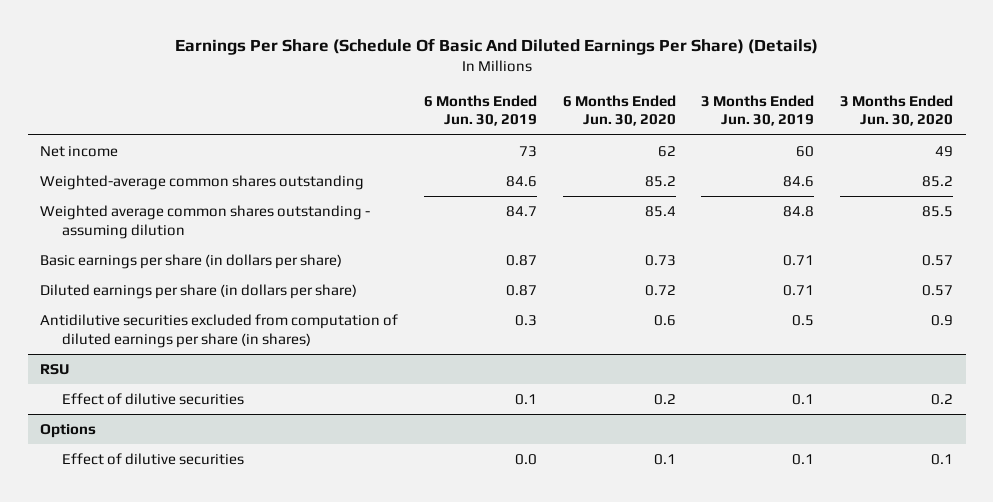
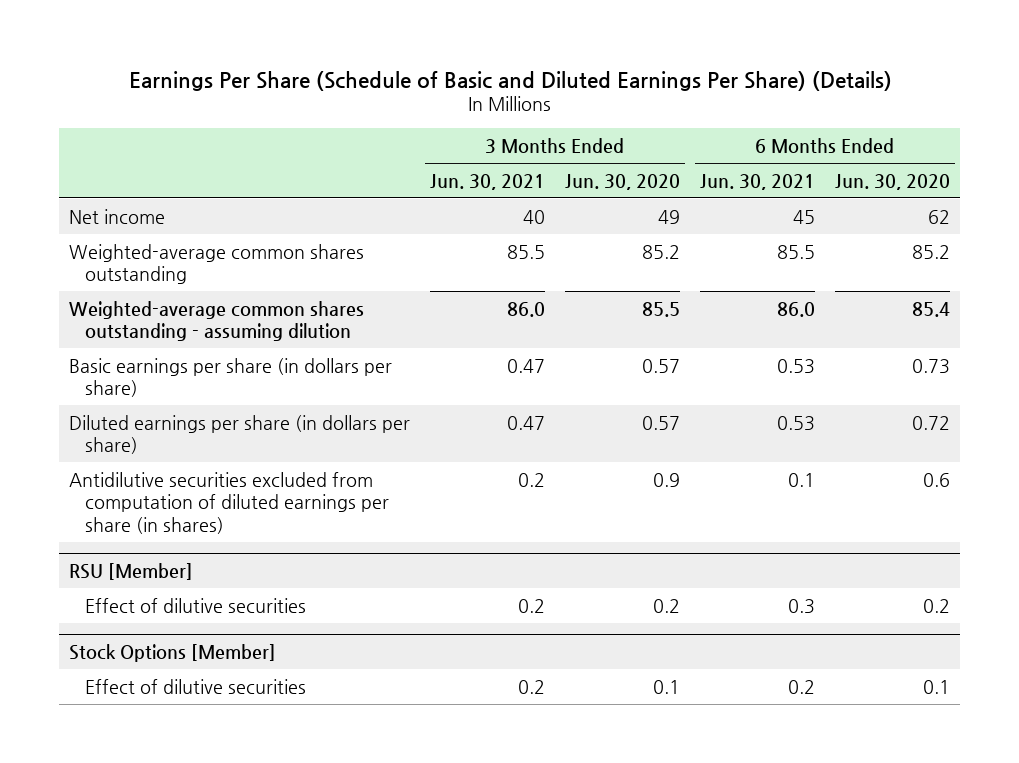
- Earnings Per Share (Schedule Of Basic And Diluted Earnings Per Share) (Details)
+ Earnings Per Share (Schedule of Basic and Diluted Earnings Per Share) (Details)
- | 6 Months Ended Jun. 30, 2019 | 6 Months Ended Jun. 30, 2020 | 3 Months Ended Jun. 30, 2019 | 3 Months Ended Jun. 30, 2020
+ | 3 Months Ended Jun. 30, 2021 | 3 Months Ended Jun. 30, 2020 | 6 Months Ended Jun. 30, 2021 | 6 Months Ended Jun. 30, 2020
- Weighted average common shares outstanding - assuming dilution | 84.7 | 85.4 | 84.8 | 85.5
+ Weighted-average common shares outstanding - assuming dilution | 86.0 | 85.5 | 86.0 | 85.4
- RSU
+ RSU [Member]
- Options
+ Stock Options [Member]

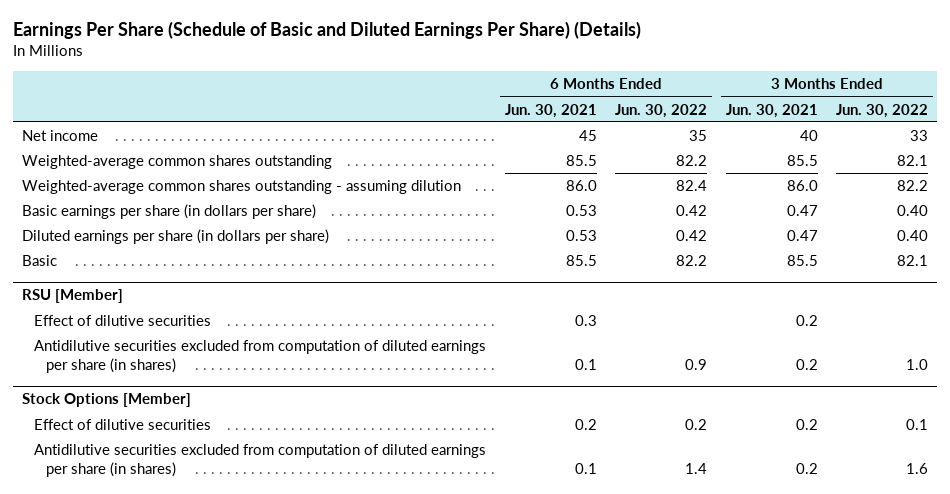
- | 3 Months Ended Jun. 30, 2021 | 3 Months Ended Jun. 30, 2020 | 6 Months Ended Jun. 30, 2021 | 6 Months Ended Jun. 30, 2020
+ | 6 Months Ended Jun. 30, 2021 | 6 Months Ended Jun. 30, 2022 | 3 Months Ended Jun. 30, 2021 | 3 Months Ended Jun. 30, 2022
- Antidilutive securities excluded from computation of diluted earnings per share (in shares) | 0.2 | 0.9 | 0.1 | 0.6
+ Basic | 85.5 | 82.2 | 85.5 | 82.1
@ RSU [Member]
+ Antidilutive securities excluded from computation of diluted earnings per share (in shares) | 0.1 | 0.9 | 0.2 | 1.0
@ Stock Options [Member]
+ Antidilutive securities excluded from computation of diluted earnings per share (in shares) | 0.1 | 1.4 | 0.2 | 1.6

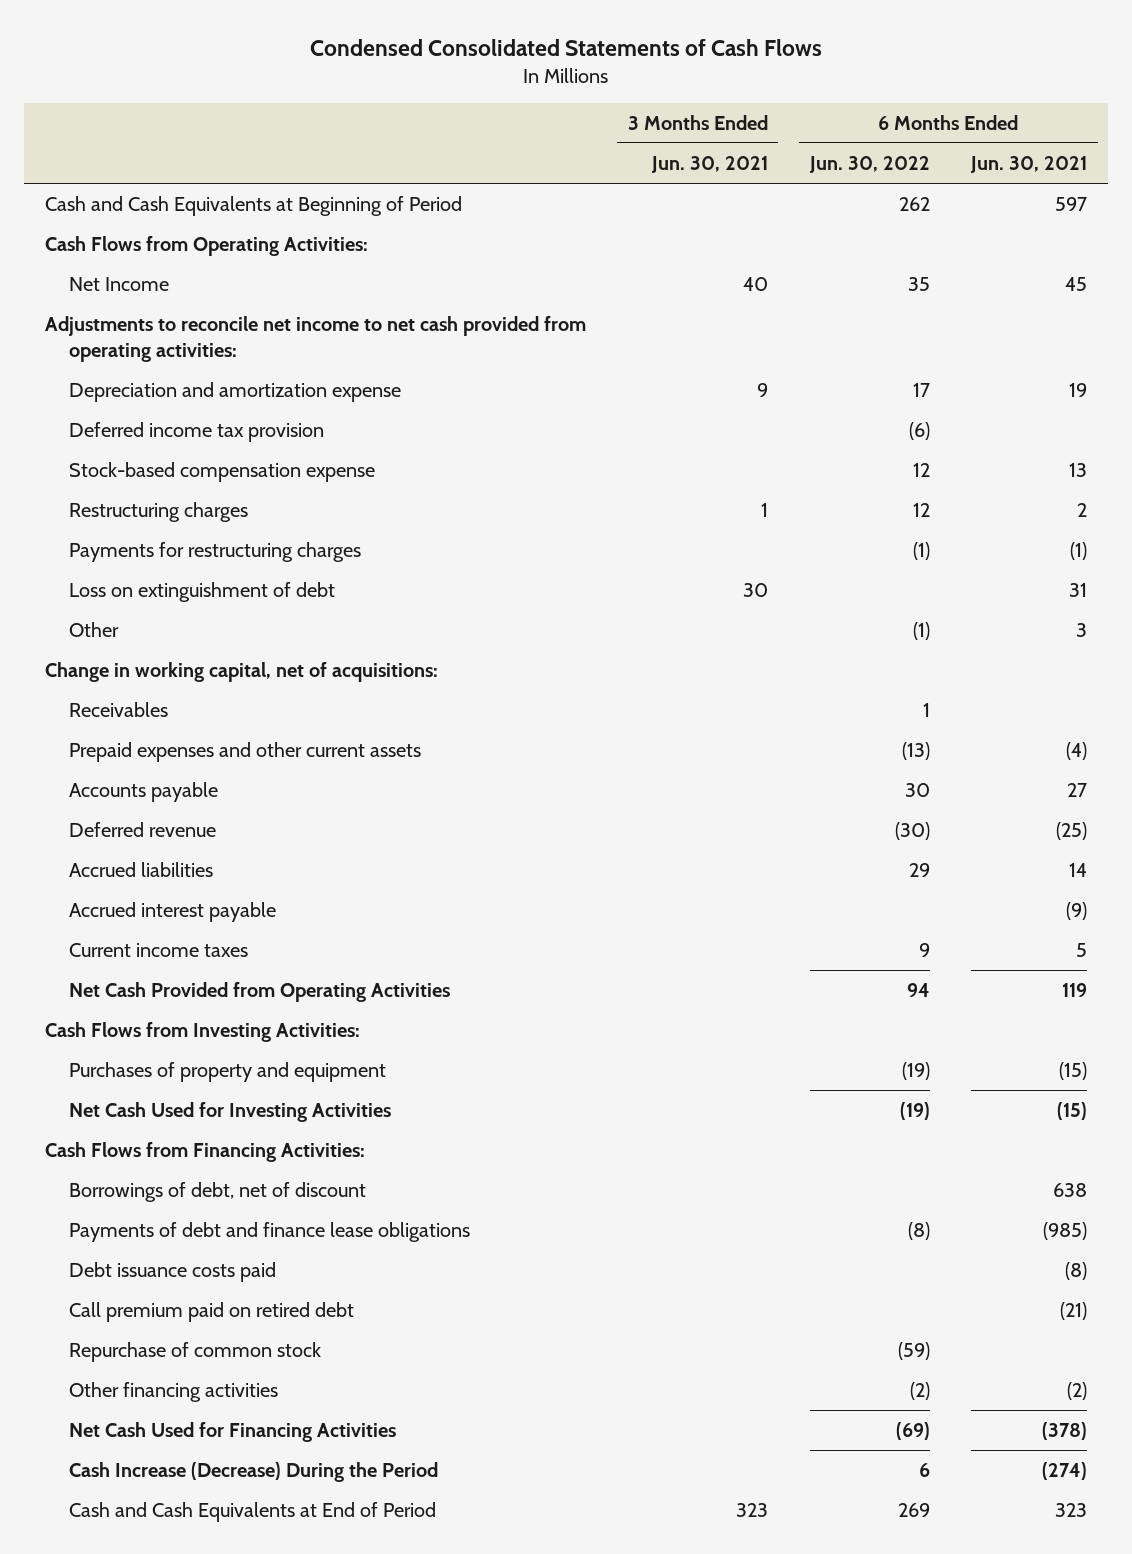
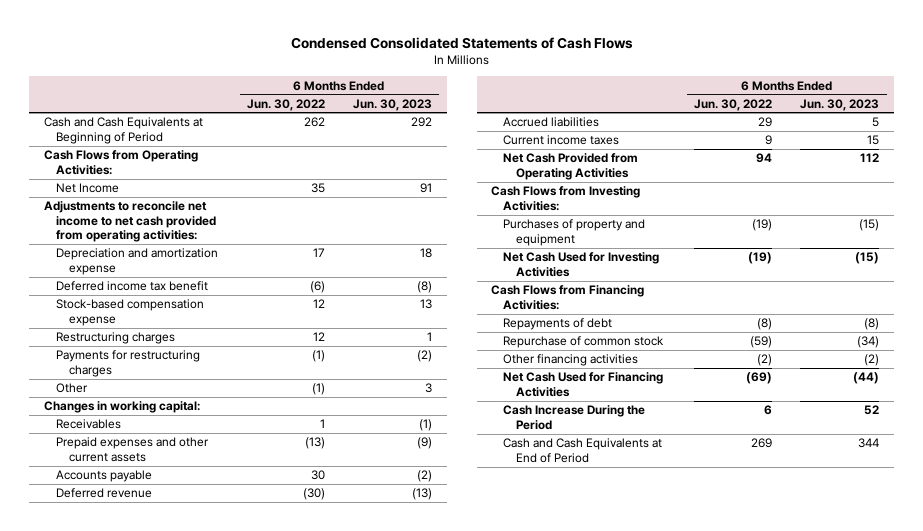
- | 3 Months Ended Jun. 30, 2021 | 6 Months Ended Jun. 30, 2022 | 6 Months Ended Jun. 30, 2021
+ | 6 Months Ended Jun. 30, 2022 | 6 Months Ended Jun. 30, 2023
- Deferred income tax provision | | (6) |
+ Deferred income tax benefit | (6) | (8)
- Loss on extinguishment of debt | 30 | | 31
- Change in working capital, net of acquisitions:
+ Changes in working capital:
- Accrued interest payable | | | (9)
- Borrowings of debt, net of discount | | | 638
- Payments of debt and finance lease obligations | | (8) | (985)
- Debt issuance costs paid | | | (8)
- Call premium paid on retired debt | | | (21)
+ Repayments of debt | (8) | (8)
- Cash Increase (Decrease) During the Period | | 6 | (274)
+ Cash Increase During the Period | 6 | 52

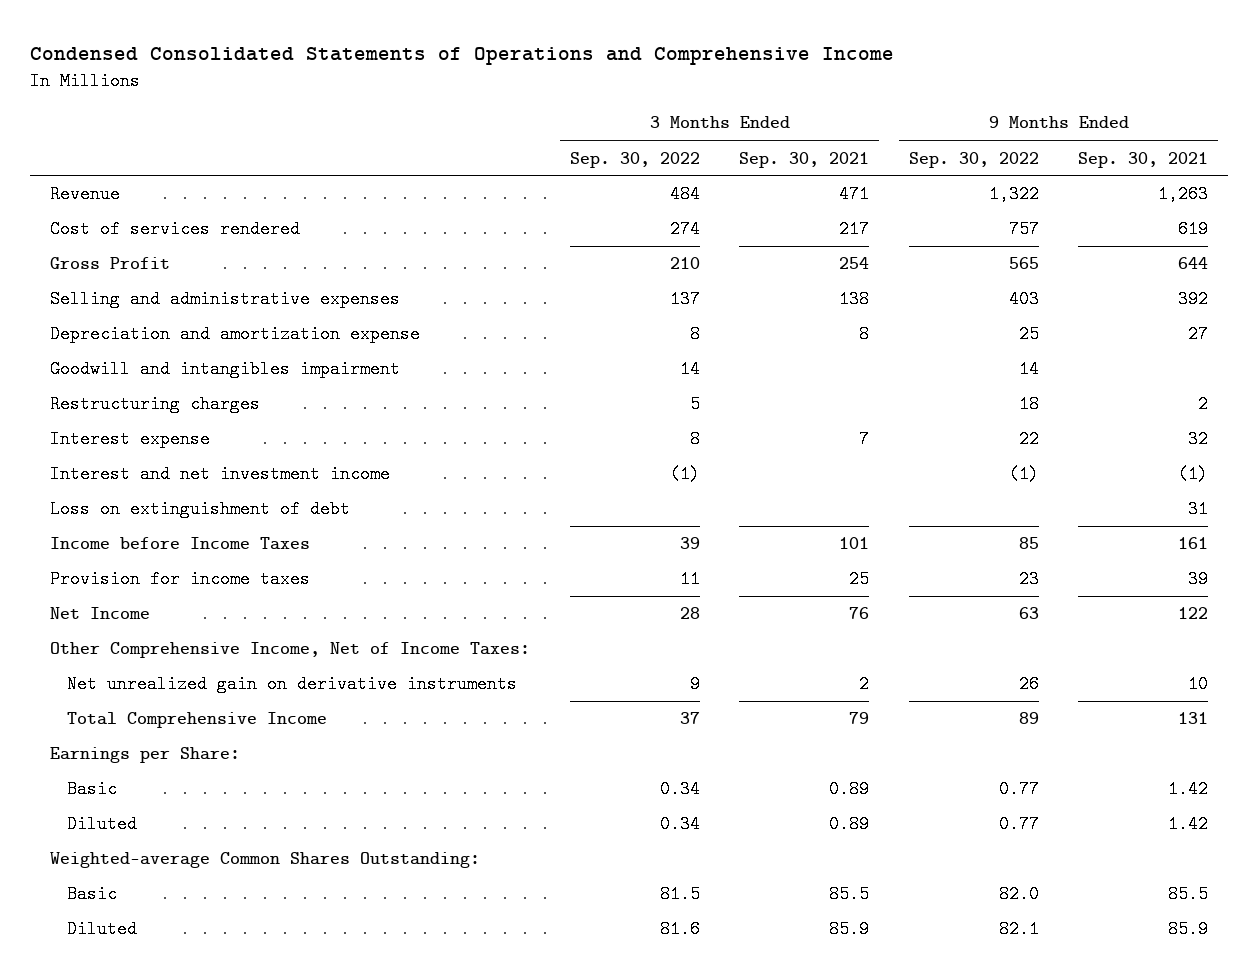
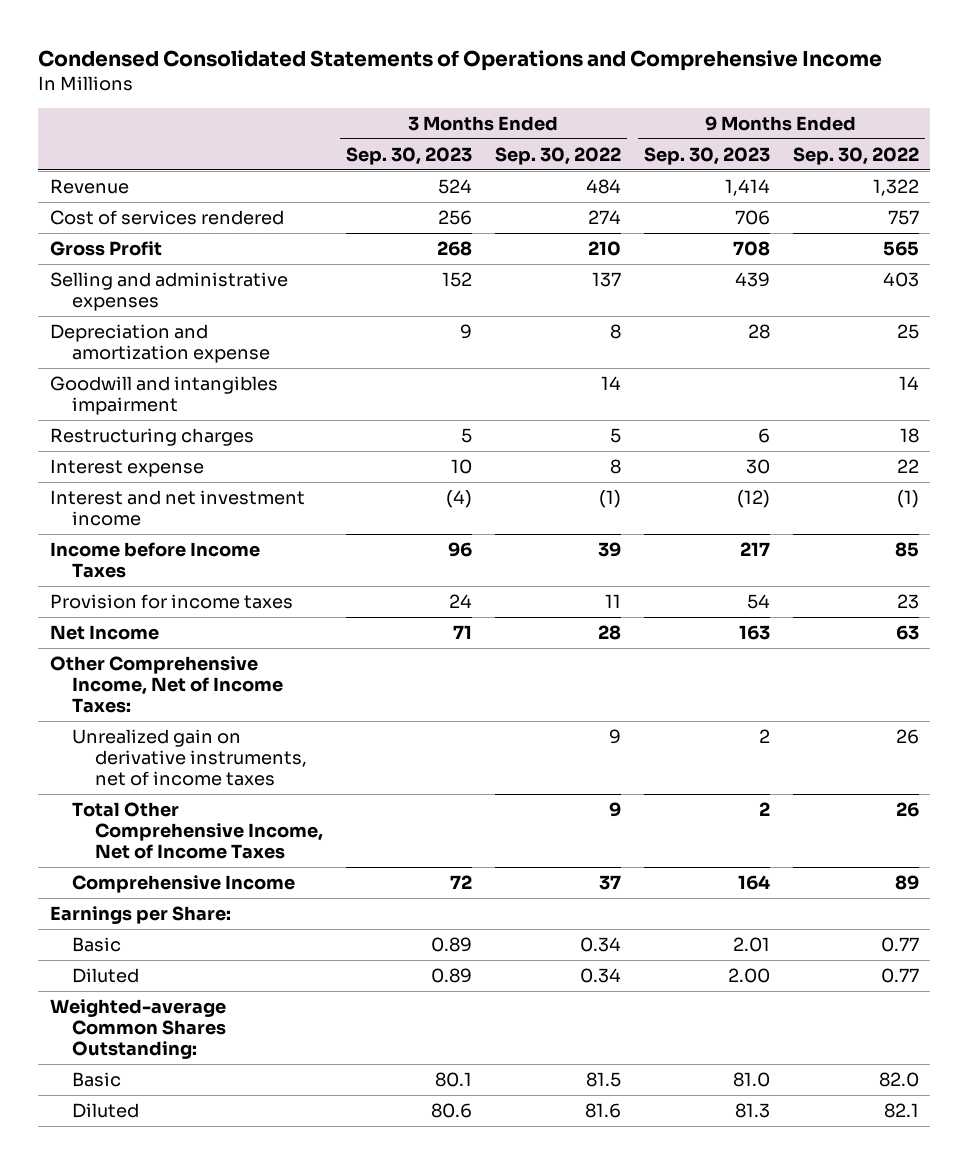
- | 3 Months Ended Sep. 30, 2022 | 3 Months Ended Sep. 30, 2021 | 9 Months Ended Sep. 30, 2022 | 9 Months Ended Sep. 30, 2021
+ | 3 Months Ended Sep. 30, 2023 | 3 Months Ended Sep. 30, 2022 | 9 Months Ended Sep. 30, 2023 | 9 Months Ended Sep. 30, 2022
- Loss on extinguishment of debt | | | | 31
- Net unrealized gain on derivative instruments | 9 | 2 | 26 | 10
- Total Comprehensive Income | 37 | 79 | 89 | 131
+ Unrealized gain on derivative instruments, net of income taxes | | 9 | 2 | 26
+ Total Other Comprehensive Income, Net of Income Taxes | | 9 | 2 | 26
+ Comprehensive Income | 72 | 37 | 164 | 89

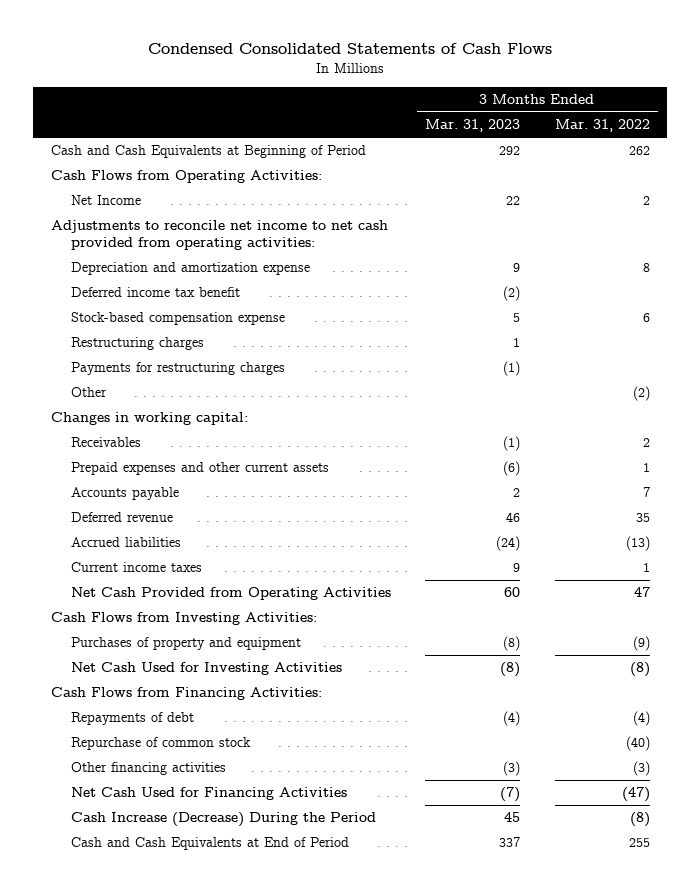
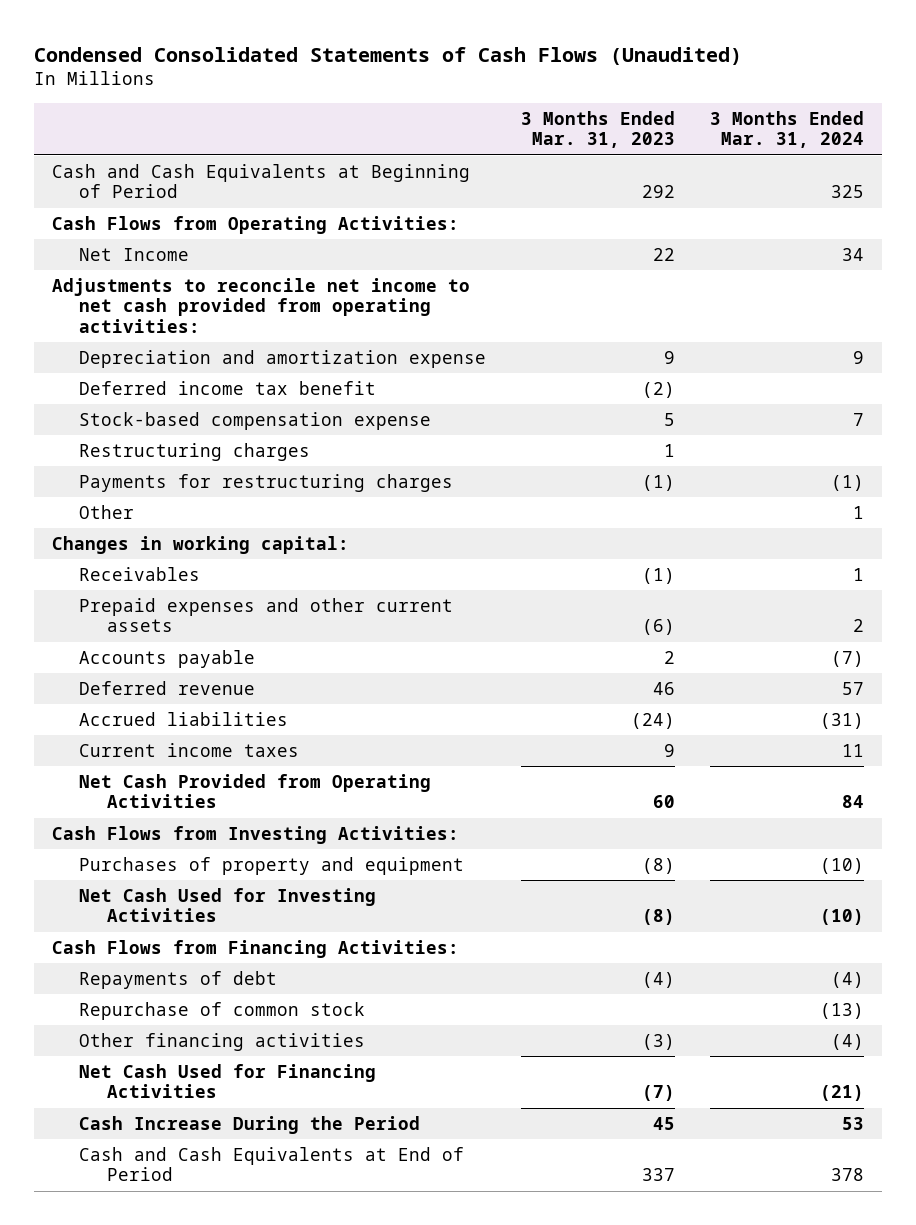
- Condensed Consolidated Statements of Cash Flows
+ Condensed Consolidated Statements of Cash Flows (Unaudited)
- | 3 Months Ended Mar. 31, 2023 | 3 Months Ended Mar. 31, 2022
+ | 3 Months Ended Mar. 31, 2023 | 3 Months Ended Mar. 31, 2024
- Cash Increase (Decrease) During the Period | 45 | (8)
+ Cash Increase During the Period | 45 | 53

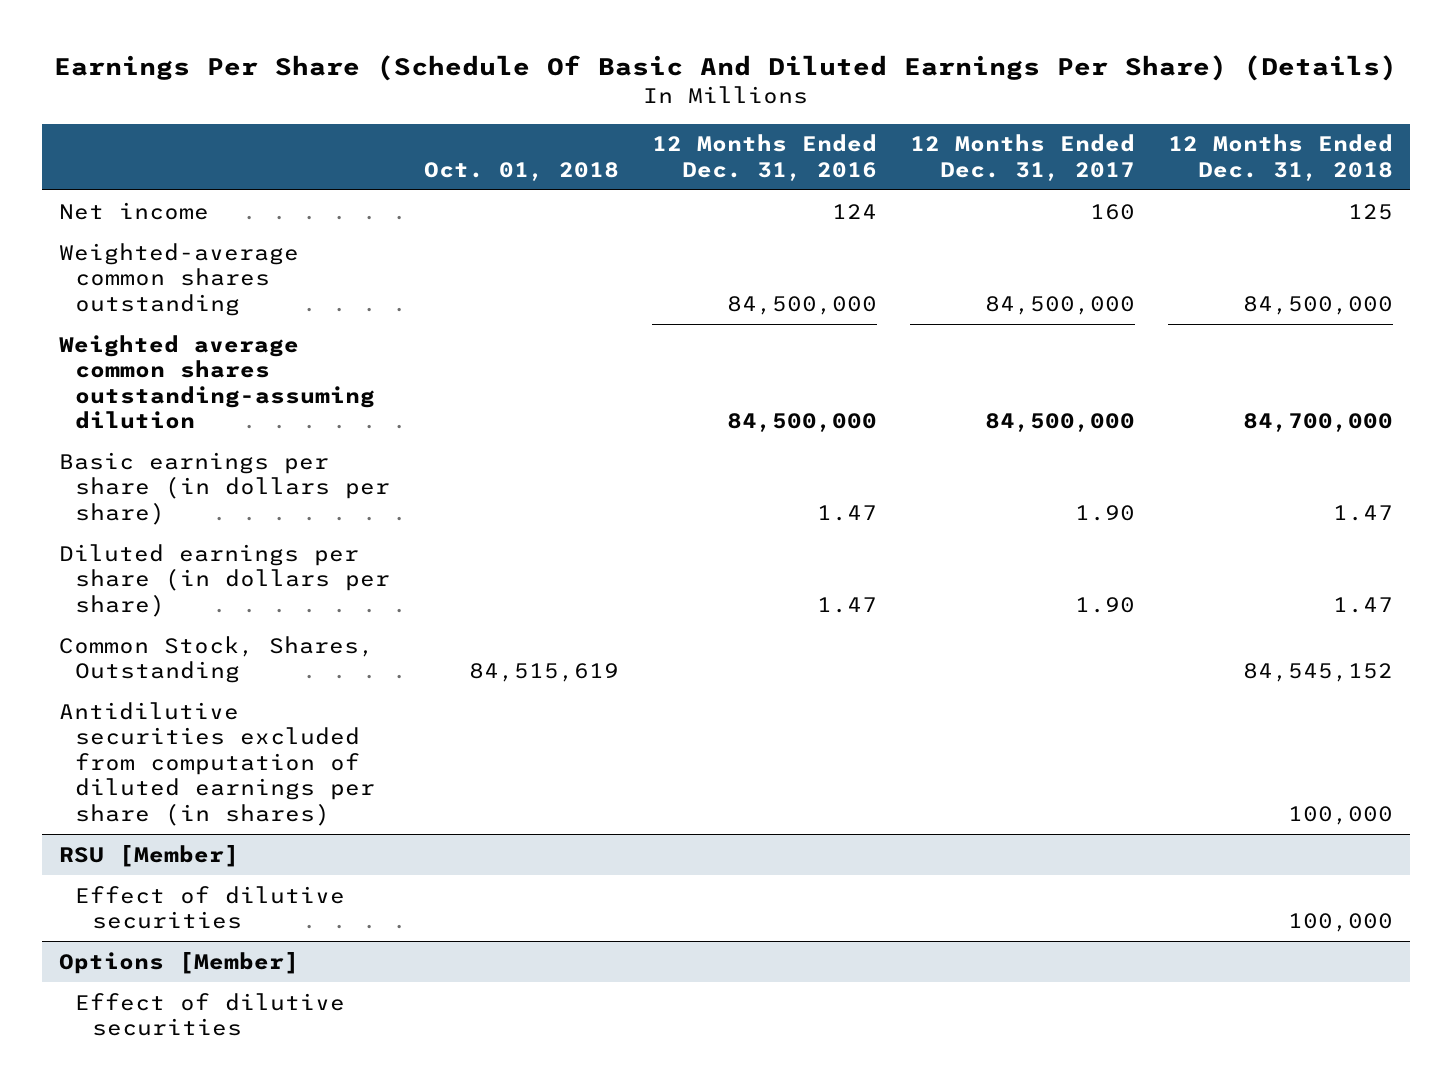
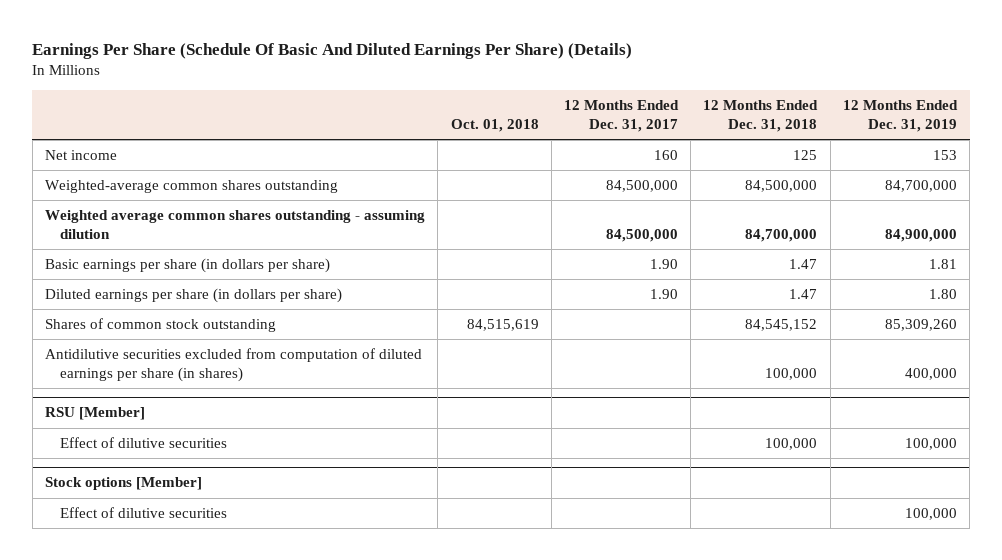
- | Oct. 01, 2018 | 12 Months Ended Dec. 31, 2016 | 12 Months Ended Dec. 31, 2017 | 12 Months Ended Dec. 31, 2018
+ | Oct. 01, 2018 | 12 Months Ended Dec. 31, 2017 | 12 Months Ended Dec. 31, 2018 | 12 Months Ended Dec. 31, 2019
- Weighted average common shares outstanding-assuming dilution | | 84,500,000 | 84,500,000 | 84,700,000
+ Weighted average common shares outstanding - assuming dilution | | 84,500,000 | 84,700,000 | 84,900,000
- Common Stock, Shares, Outstanding | 84,515,619 | | | 84,545,152
+ Shares of common stock outstanding | 84,515,619 | | 84,545,152 | 85,309,260
- Options [Member]
+ Stock options [Member]

